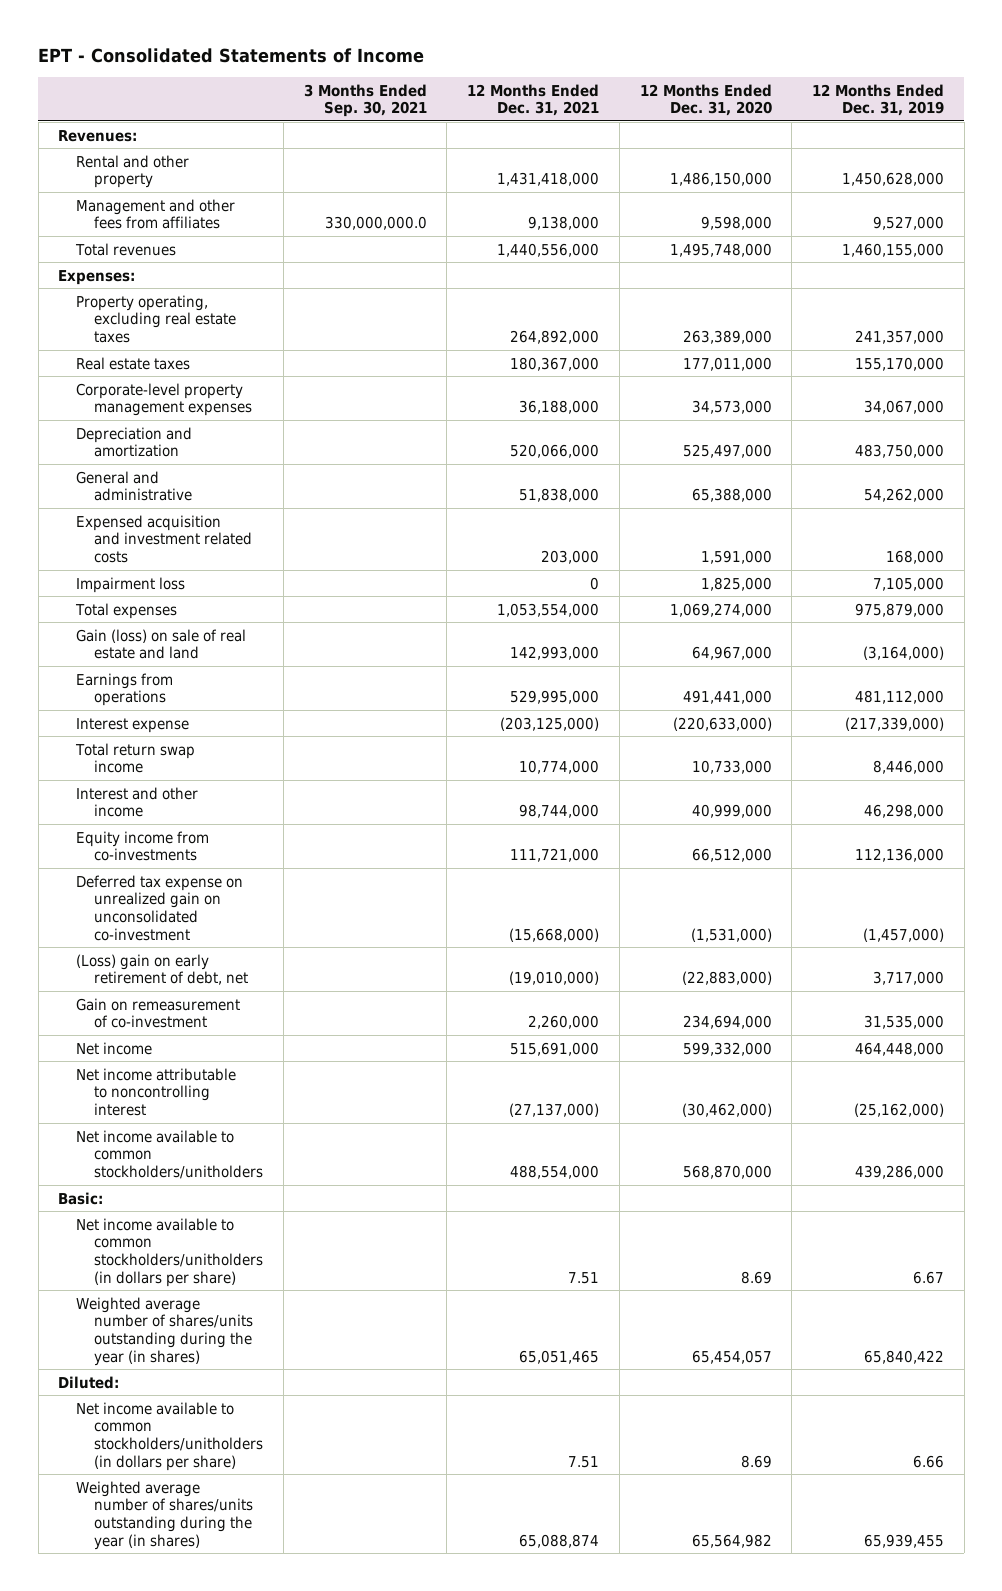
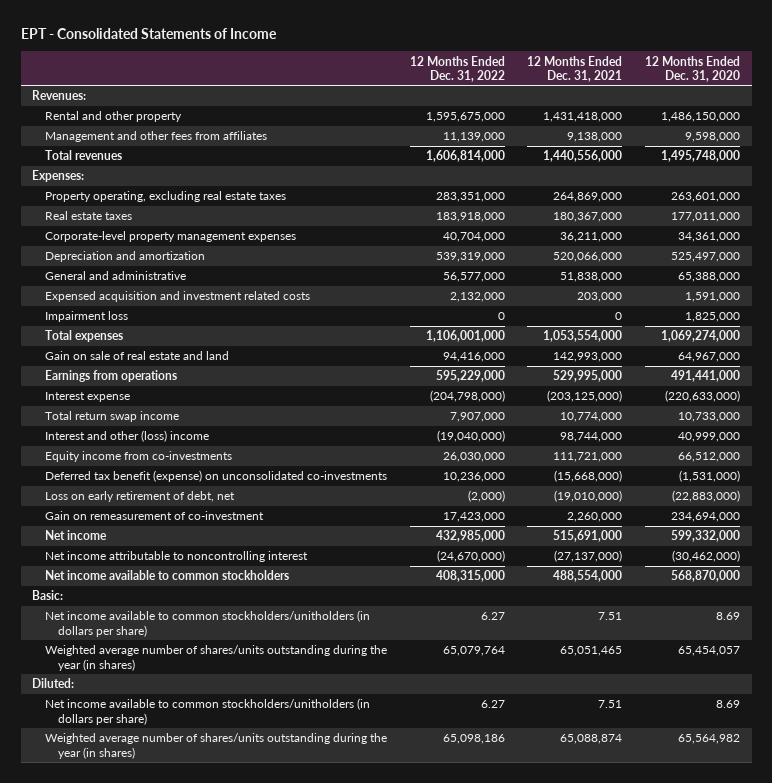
- | 3 Months Ended Sep. 30, 2021 | 12 Months Ended Dec. 31, 2021 | 12 Months Ended Dec. 31, 2020 | 12 Months Ended Dec. 31, 2019
+ | 12 Months Ended Dec. 31, 2022 | 12 Months Ended Dec. 31, 2021 | 12 Months Ended Dec. 31, 2020
- Property operating, excluding real estate taxes | | 264,892,000 | 263,389,000 | 241,357,000
+ Property operating, excluding real estate taxes | 283,351,000 | 264,869,000 | 263,601,000
- Corporate-level property management expenses | | 36,188,000 | 34,573,000 | 34,067,000
+ Corporate-level property management expenses | 40,704,000 | 36,211,000 | 34,361,000
- Gain (loss) on sale of real estate and land | | 142,993,000 | 64,967,000 | (3,164,000)
+ Gain on sale of real estate and land | 94,416,000 | 142,993,000 | 64,967,000
- Interest and other income | | 98,744,000 | 40,999,000 | 46,298,000
+ Interest and other (loss) income | (19,040,000) | 98,744,000 | 40,999,000
- Deferred tax expense on unrealized gain on unconsolidated co-investment | | (15,668,000) | (1,531,000) | (1,457,000)
- (Loss) gain on early retirement of debt, net | | (19,010,000) | (22,883,000) | 3,717,000
+ Deferred tax benefit (expense) on unconsolidated co-investments | 10,236,000 | (15,668,000) | (1,531,000)
+ Loss on early retirement of debt, net | (2,000) | (19,010,000) | (22,883,000)
- Net income available to common stockholders/unitholders | | 488,554,000 | 568,870,000 | 439,286,000
+ Net income available to common stockholders | 408,315,000 | 488,554,000 | 568,870,000

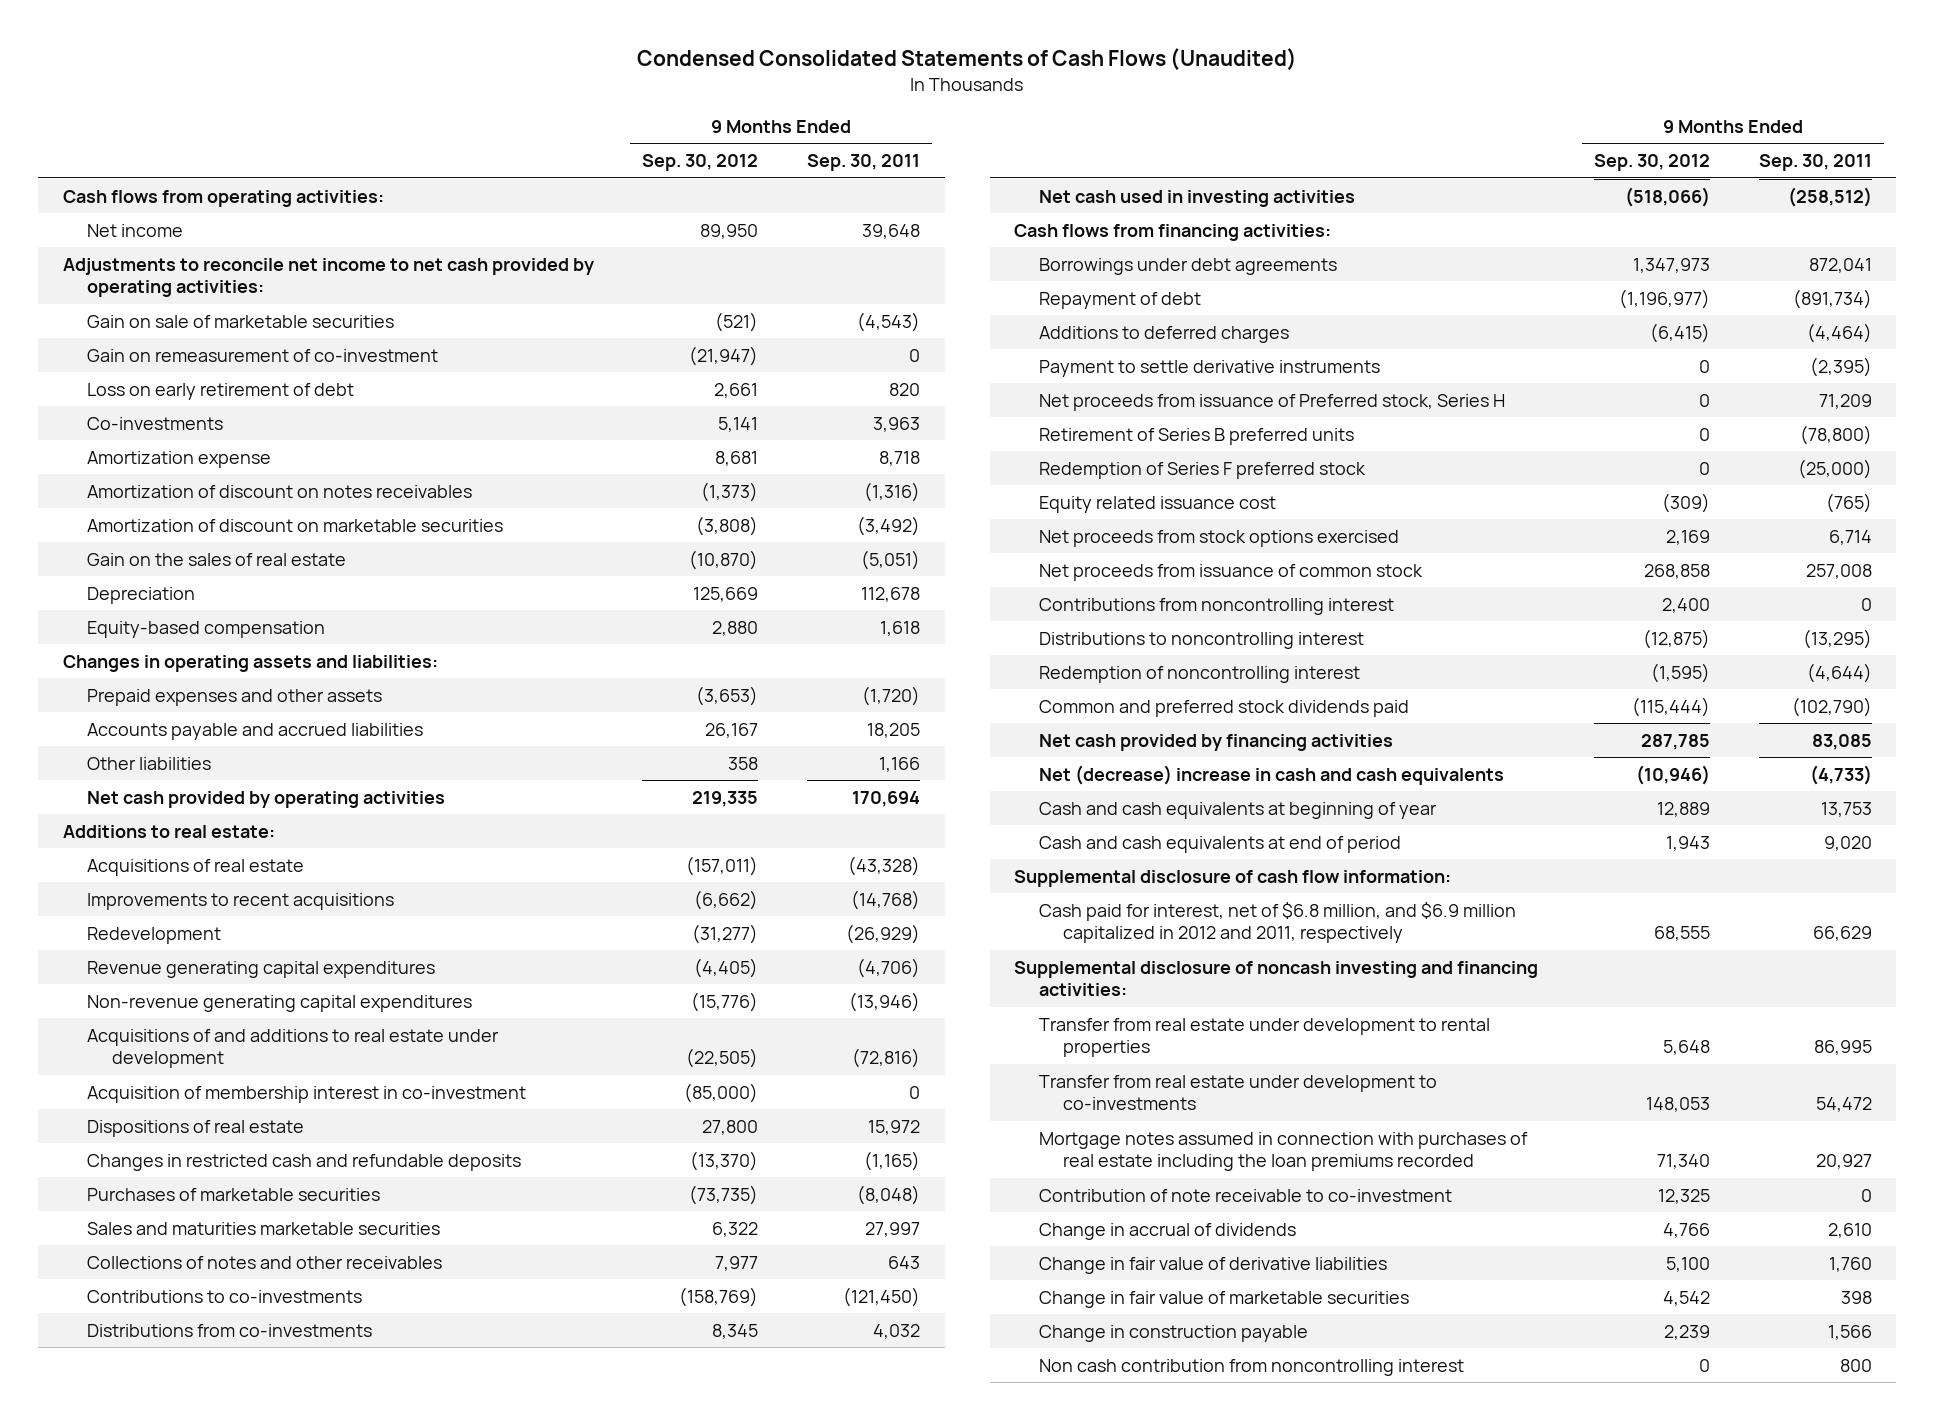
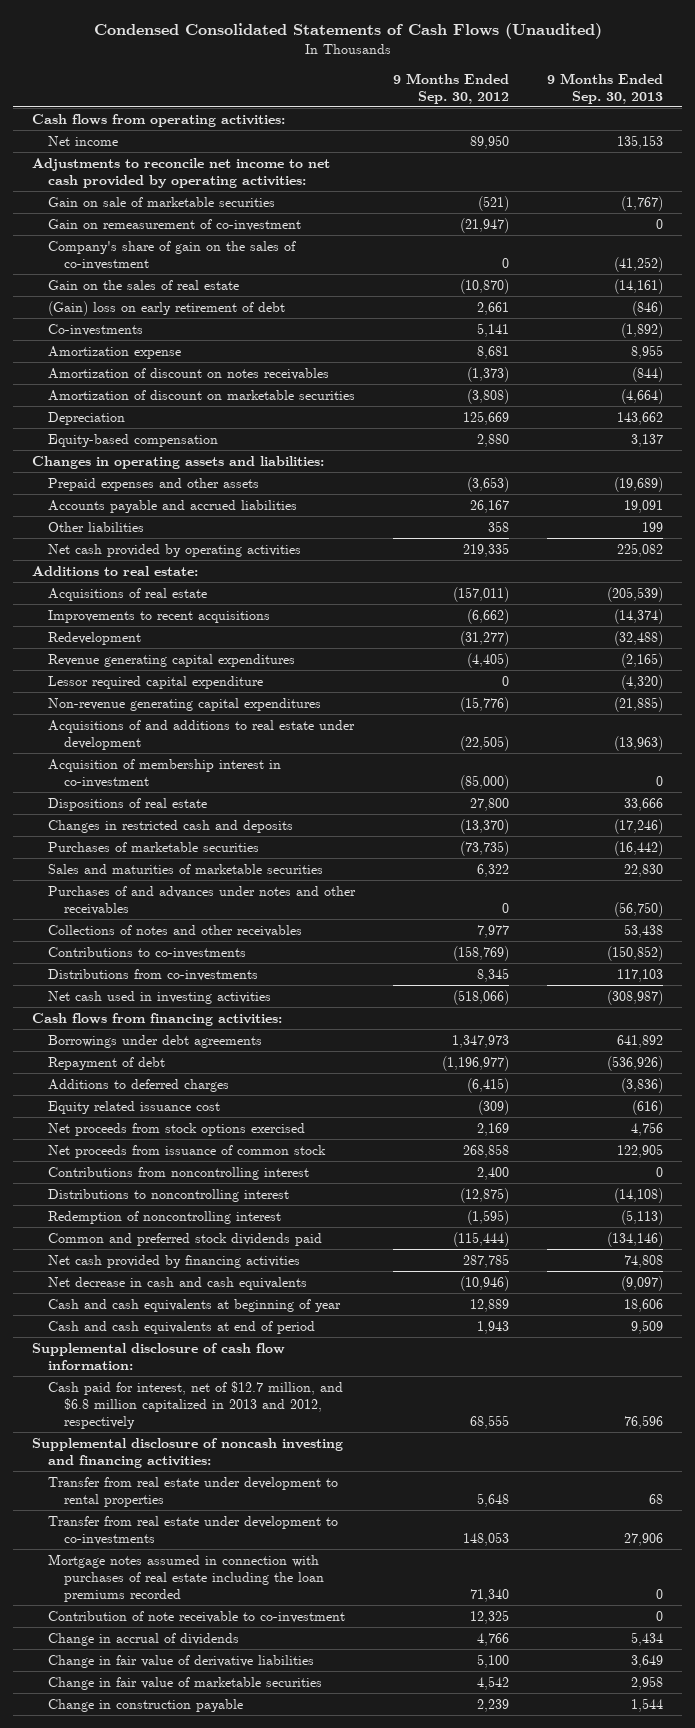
- | 9 Months Ended Sep. 30, 2012 | 9 Months Ended Sep. 30, 2011
+ | 9 Months Ended Sep. 30, 2012 | 9 Months Ended Sep. 30, 2013
- Loss on early retirement of debt | 2,661 | 820
+ Company's share of gain on the sales of co-investment | 0 | (41,252)
moved up: Gain on the sales of real estate | (10,870) | (14,161)
+ (Gain) loss on early retirement of debt | 2,661 | (846)
+ Lessor required capital expenditure | 0 | (4,320)
- Changes in restricted cash and refundable deposits | (13,370) | (1,165)
+ Changes in restricted cash and deposits | (13,370) | (17,246)
- Sales and maturities marketable securities | 6,322 | 27,997
+ Sales and maturities of marketable securities | 6,322 | 22,830
+ Purchases of and advances under notes and other receivables | 0 | (56,750)
- Payment to settle derivative instruments | 0 | (2,395)
- Net proceeds from issuance of Preferred stock, Series H | 0 | 71,209
- Retirement of Series B preferred units | 0 | (78,800)
- Redemption of Series F preferred stock | 0 | (25,000)
- Net (decrease) increase in cash and cash equivalents | (10,946) | (4,733)
+ Net decrease in cash and cash equivalents | (10,946) | (9,097)
- Cash paid for interest, net of $6.8 million, and $6.9 million capitalized in 2012 and 2011, respectively | 68,555 | 66,629
+ Cash paid for interest, net of $12.7 million, and $6.8 million capitalized in 2013 and 2012, respectively | 68,555 | 76,596
- Non cash contribution from noncontrolling interest | 0 | 800

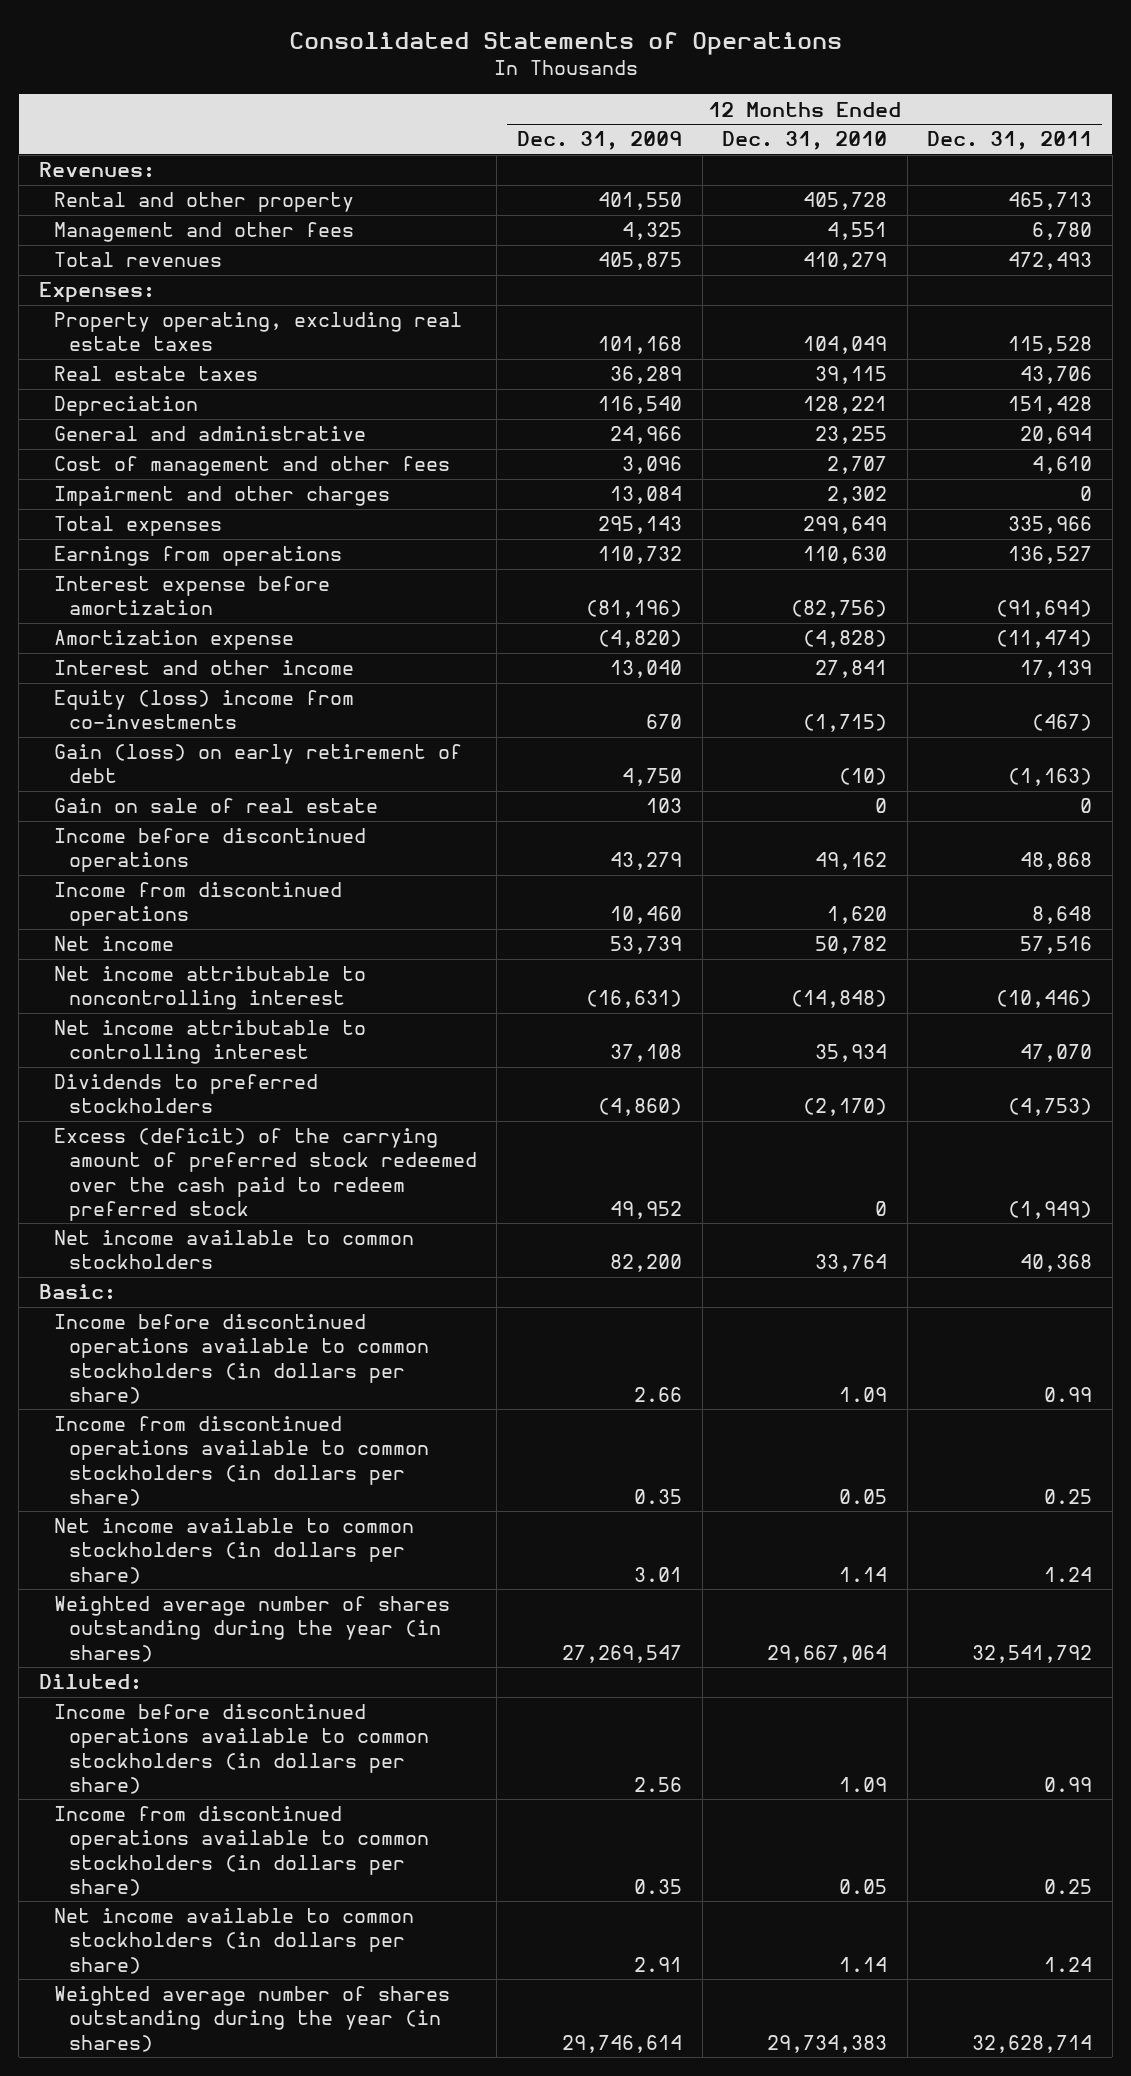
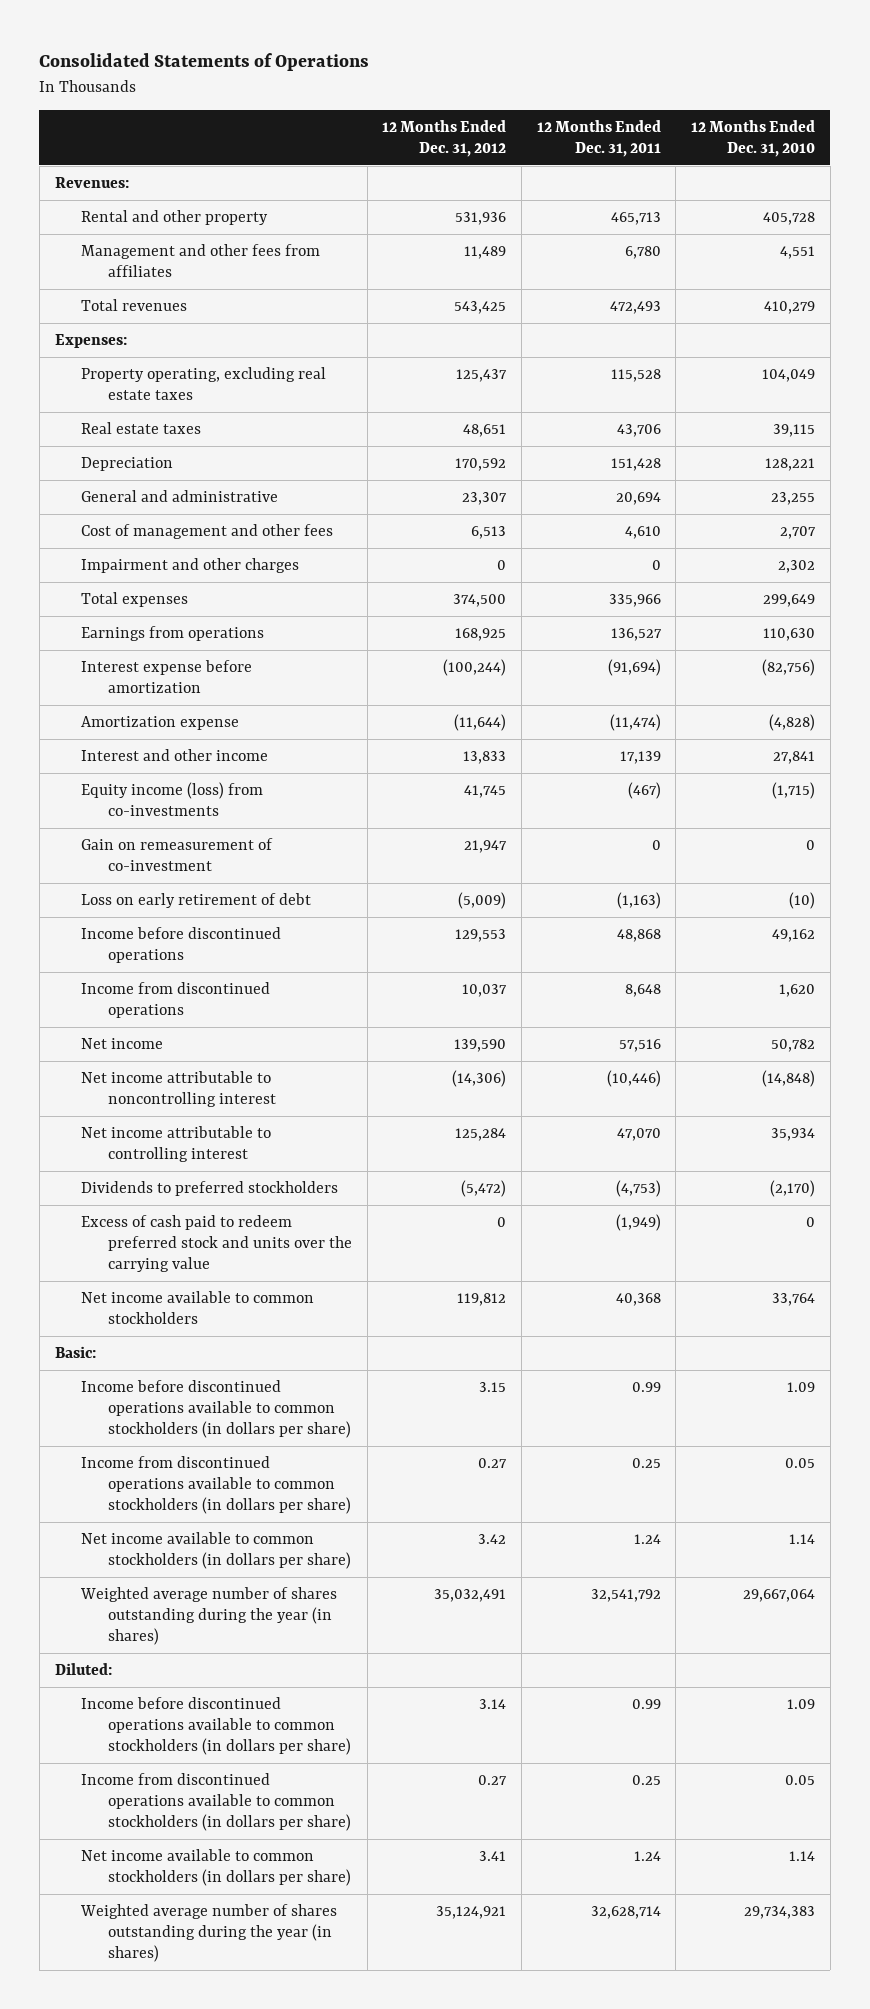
- | 12 Months Ended Dec. 31, 2009 | 12 Months Ended Dec. 31, 2010 | 12 Months Ended Dec. 31, 2011
+ | 12 Months Ended Dec. 31, 2012 | 12 Months Ended Dec. 31, 2011 | 12 Months Ended Dec. 31, 2010
- Management and other fees | 4,325 | 4,551 | 6,780
+ Management and other fees from affiliates | 11,489 | 6,780 | 4,551
- Equity (loss) income from co-investments | 670 | (1,715) | (467)
- Gain (loss) on early retirement of debt | 4,750 | (10) | (1,163)
- Gain on sale of real estate | 103 | 0 | 0
+ Equity income (loss) from co-investments | 41,745 | (467) | (1,715)
+ Gain on remeasurement of co-investment | 21,947 | 0 | 0
+ Loss on early retirement of debt | (5,009) | (1,163) | (10)
- Excess (deficit) of the carrying amount of preferred stock redeemed over the cash paid to redeem preferred stock | 49,952 | 0 | (1,949)
+ Excess of cash paid to redeem preferred stock and units over the carrying value | 0 | (1,949) | 0

